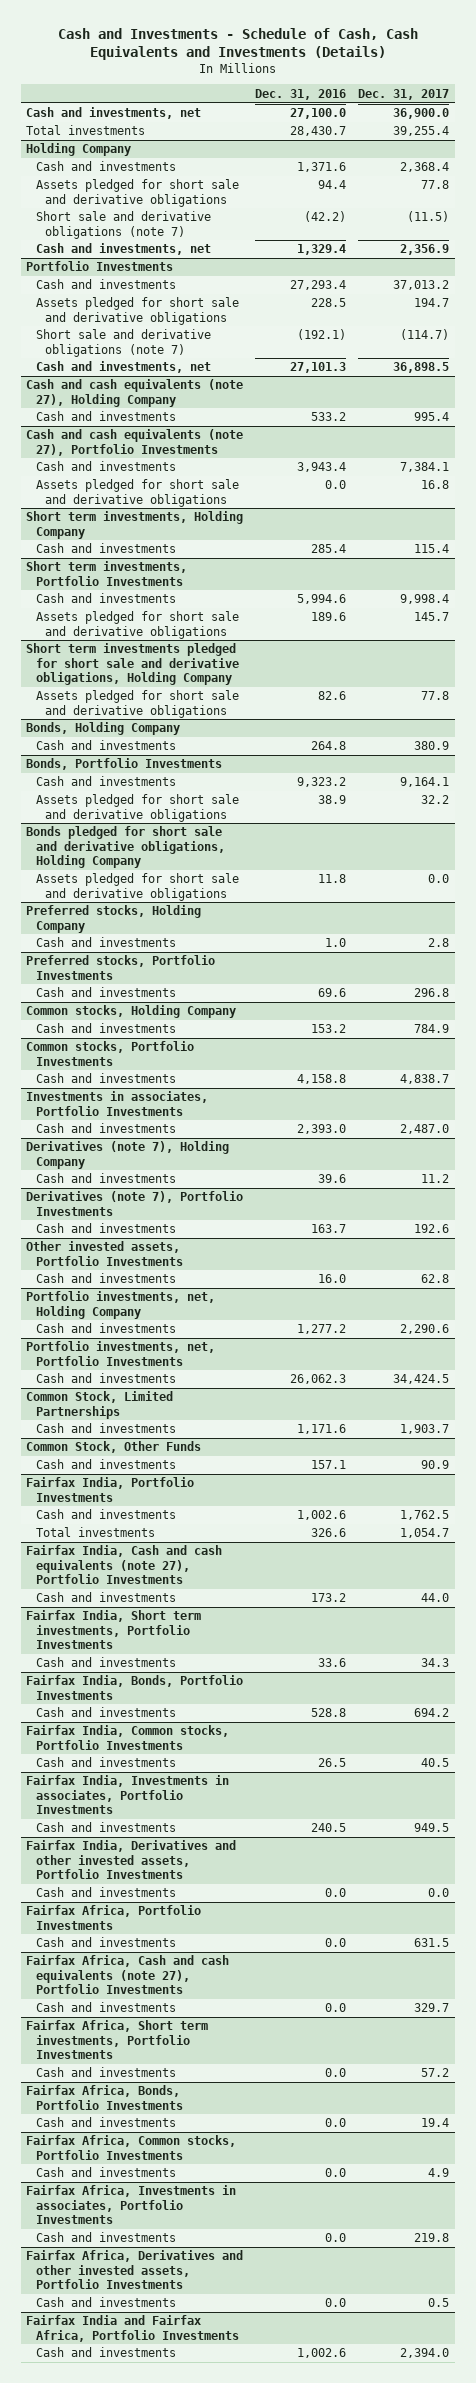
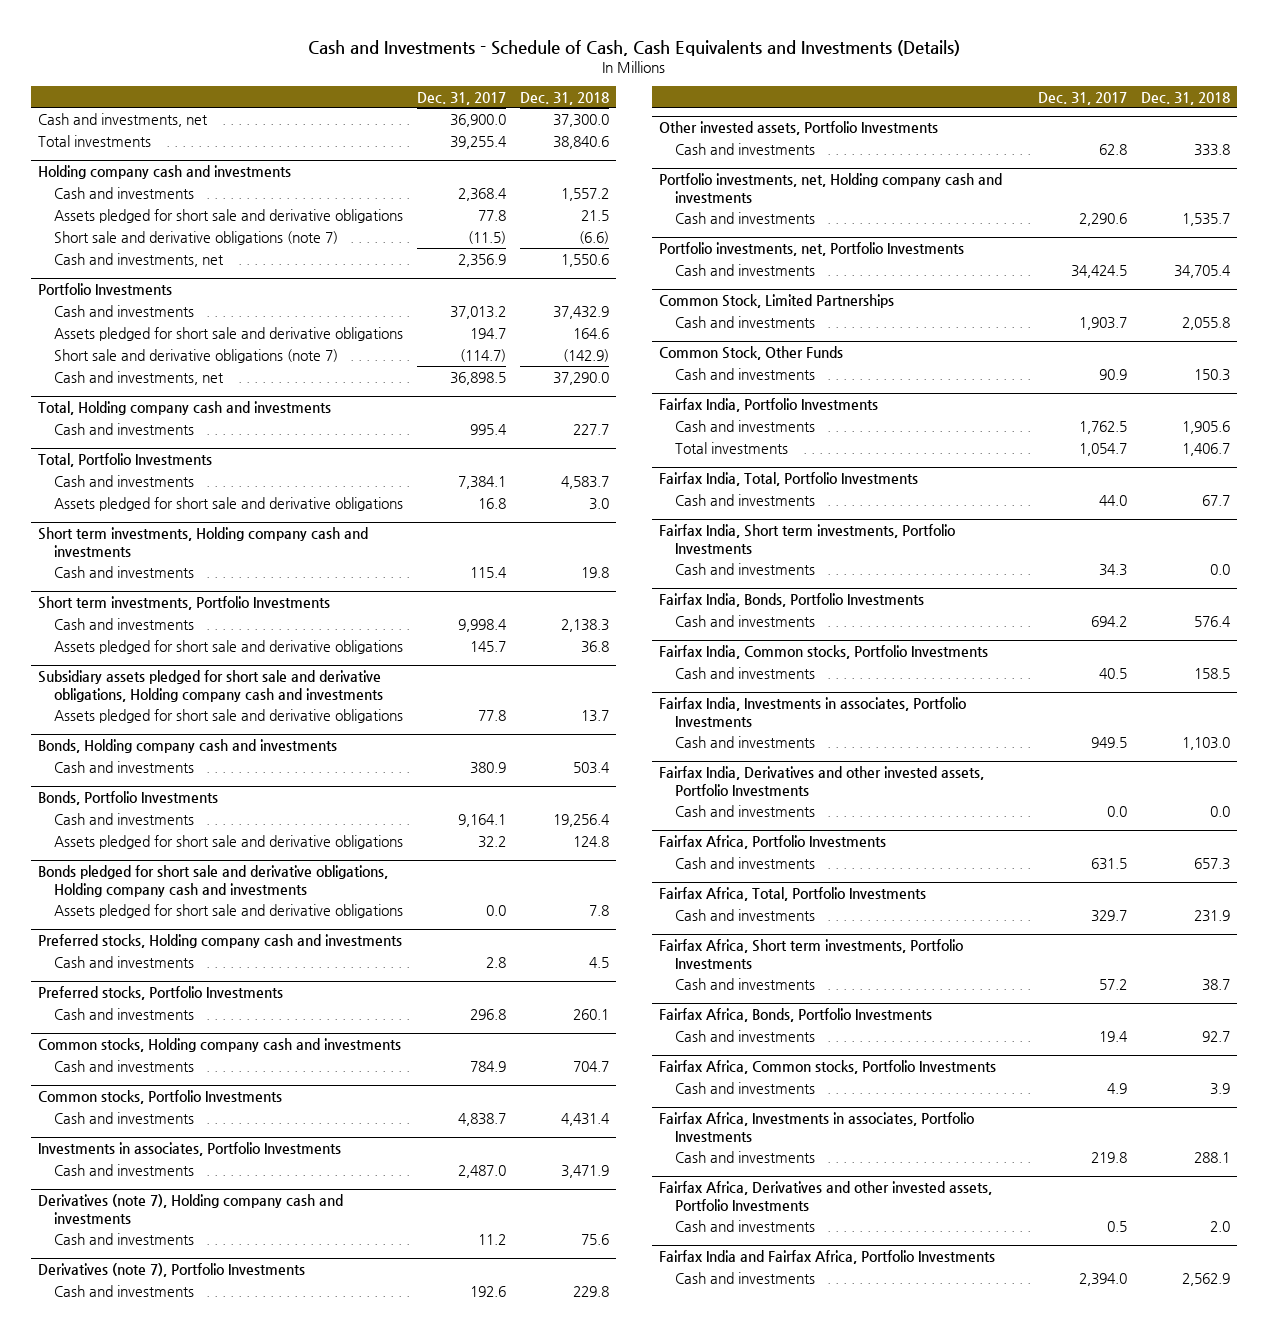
- | Dec. 31, 2016 | Dec. 31, 2017
+ | Dec. 31, 2017 | Dec. 31, 2018
- Holding Company
+ Holding company cash and investments
- Cash and cash equivalents (note 27), Holding Company
+ Total, Holding company cash and investments
- Cash and cash equivalents (note 27), Portfolio Investments
+ Total, Portfolio Investments
- Short term investments, Holding Company
+ Short term investments, Holding company cash and investments
- Short term investments pledged for short sale and derivative obligations, Holding Company
+ Subsidiary assets pledged for short sale and derivative obligations, Holding company cash and investments
- Bonds, Holding Company
+ Bonds, Holding company cash and investments
- Bonds pledged for short sale and derivative obligations, Holding Company
+ Bonds pledged for short sale and derivative obligations, Holding company cash and investments
- Preferred stocks, Holding Company
+ Preferred stocks, Holding company cash and investments
- Common stocks, Holding Company
+ Common stocks, Holding company cash and investments
- Derivatives (note 7), Holding Company
+ Derivatives (note 7), Holding company cash and investments
- Portfolio investments, net, Holding Company
+ Portfolio investments, net, Holding company cash and investments
- Fairfax India, Cash and cash equivalents (note 27), Portfolio Investments
+ Fairfax India, Total, Portfolio Investments
- Fairfax Africa, Cash and cash equivalents (note 27), Portfolio Investments
+ Fairfax Africa, Total, Portfolio Investments

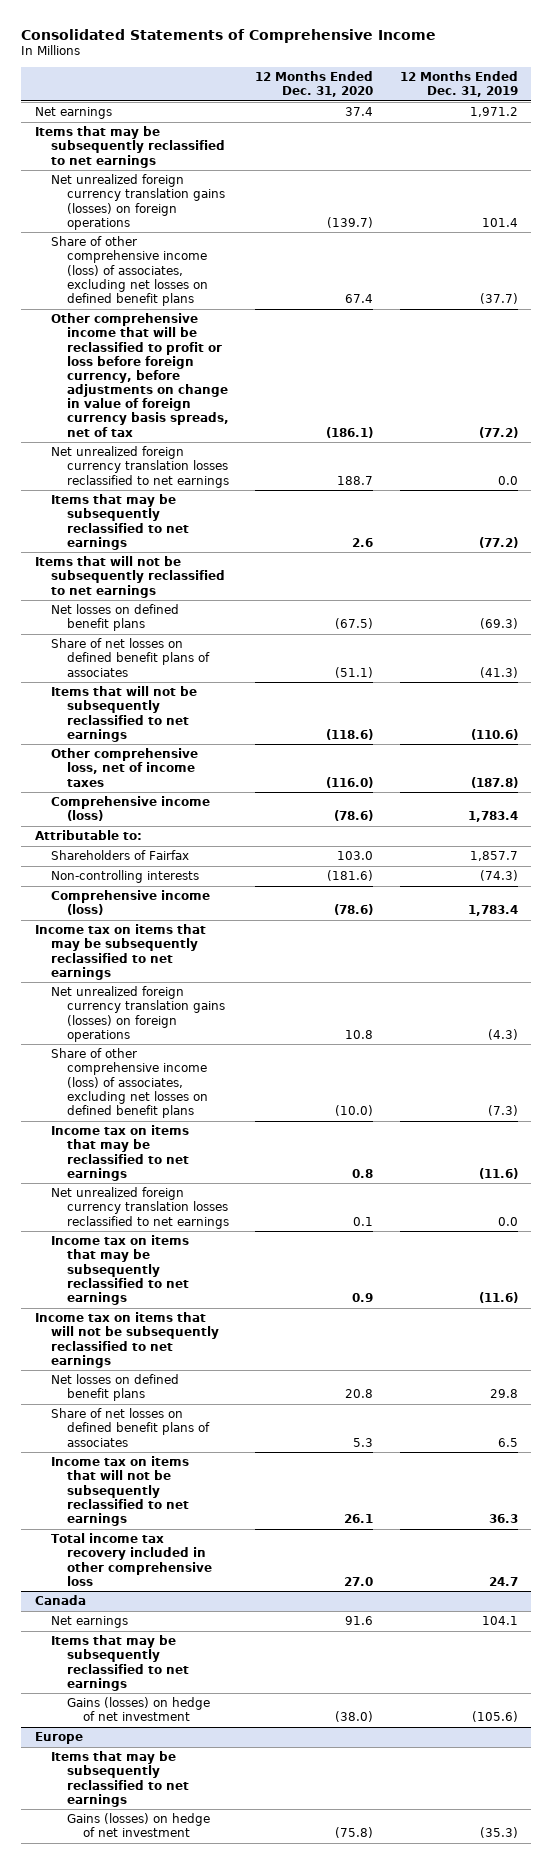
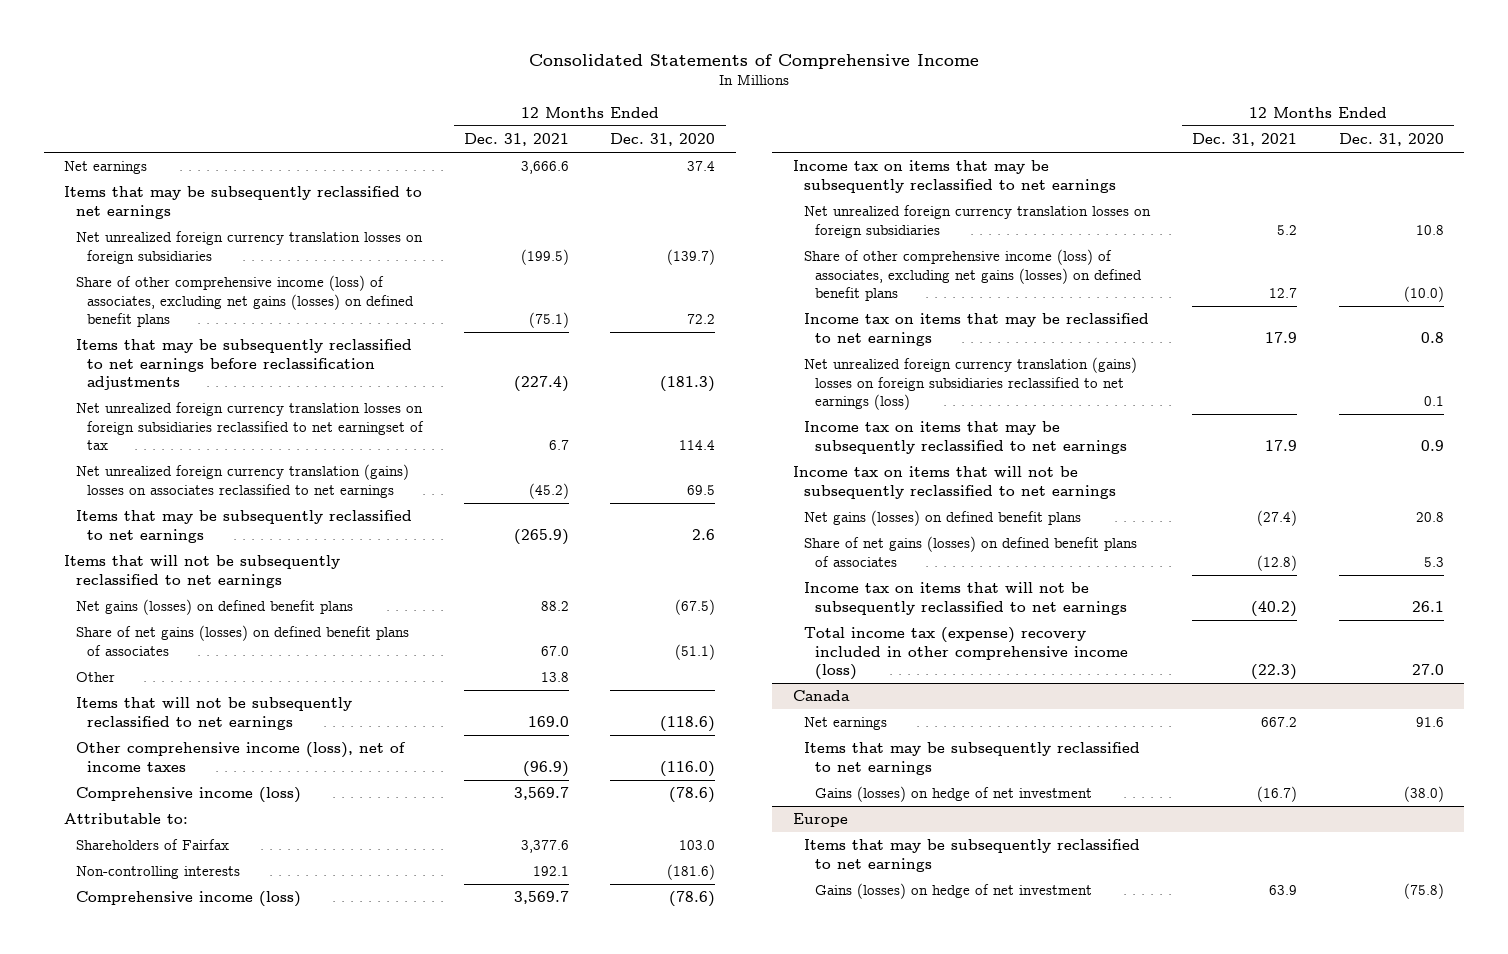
- | 12 Months Ended Dec. 31, 2020 | 12 Months Ended Dec. 31, 2019
+ | 12 Months Ended Dec. 31, 2021 | 12 Months Ended Dec. 31, 2020
- Net unrealized foreign currency translation gains (losses) on foreign operations | (139.7) | 101.4
- Share of other comprehensive income (loss) of associates, excluding net losses on defined benefit plans | 67.4 | (37.7)
- Other comprehensive income that will be reclassified to profit or loss before foreign currency, before adjustments on change in value of foreign currency basis spreads, net of tax | (186.1) | (77.2)
- Net unrealized foreign currency translation losses reclassified to net earnings | 188.7 | 0.0
+ Net unrealized foreign currency translation losses on foreign subsidiaries | (199.5) | (139.7)
+ Share of other comprehensive income (loss) of associates, excluding net gains (losses) on defined benefit plans | (75.1) | 72.2
+ Items that may be subsequently reclassified to net earnings before reclassification adjustments | (227.4) | (181.3)
+ Net unrealized foreign currency translation losses on foreign subsidiaries reclassified to net earningset of tax | 6.7 | 114.4
+ Net unrealized foreign currency translation (gains) losses on associates reclassified to net earnings | (45.2) | 69.5
- Net losses on defined benefit plans | (67.5) | (69.3)
- Share of net losses on defined benefit plans of associates | (51.1) | (41.3)
+ Net gains (losses) on defined benefit plans | 88.2 | (67.5)
+ Share of net gains (losses) on defined benefit plans of associates | 67.0 | (51.1)
+ Other | 13.8 |
- Other comprehensive loss, net of income taxes | (116.0) | (187.8)
+ Other comprehensive income (loss), net of income taxes | (96.9) | (116.0)
- Net unrealized foreign currency translation gains (losses) on foreign operations | 10.8 | (4.3)
- Share of other comprehensive income (loss) of associates, excluding net losses on defined benefit plans | (10.0) | (7.3)
+ Net unrealized foreign currency translation losses on foreign subsidiaries | 5.2 | 10.8
+ Share of other comprehensive income (loss) of associates, excluding net gains (losses) on defined benefit plans | 12.7 | (10.0)
- Net unrealized foreign currency translation losses reclassified to net earnings | 0.1 | 0.0
+ Net unrealized foreign currency translation (gains) losses on foreign subsidiaries reclassified to net earnings (loss) | | 0.1
- Net losses on defined benefit plans | 20.8 | 29.8
- Share of net losses on defined benefit plans of associates | 5.3 | 6.5
+ Net gains (losses) on defined benefit plans | (27.4) | 20.8
+ Share of net gains (losses) on defined benefit plans of associates | (12.8) | 5.3
- Total income tax recovery included in other comprehensive loss | 27.0 | 24.7
+ Total income tax (expense) recovery included in other comprehensive income (loss) | (22.3) | 27.0

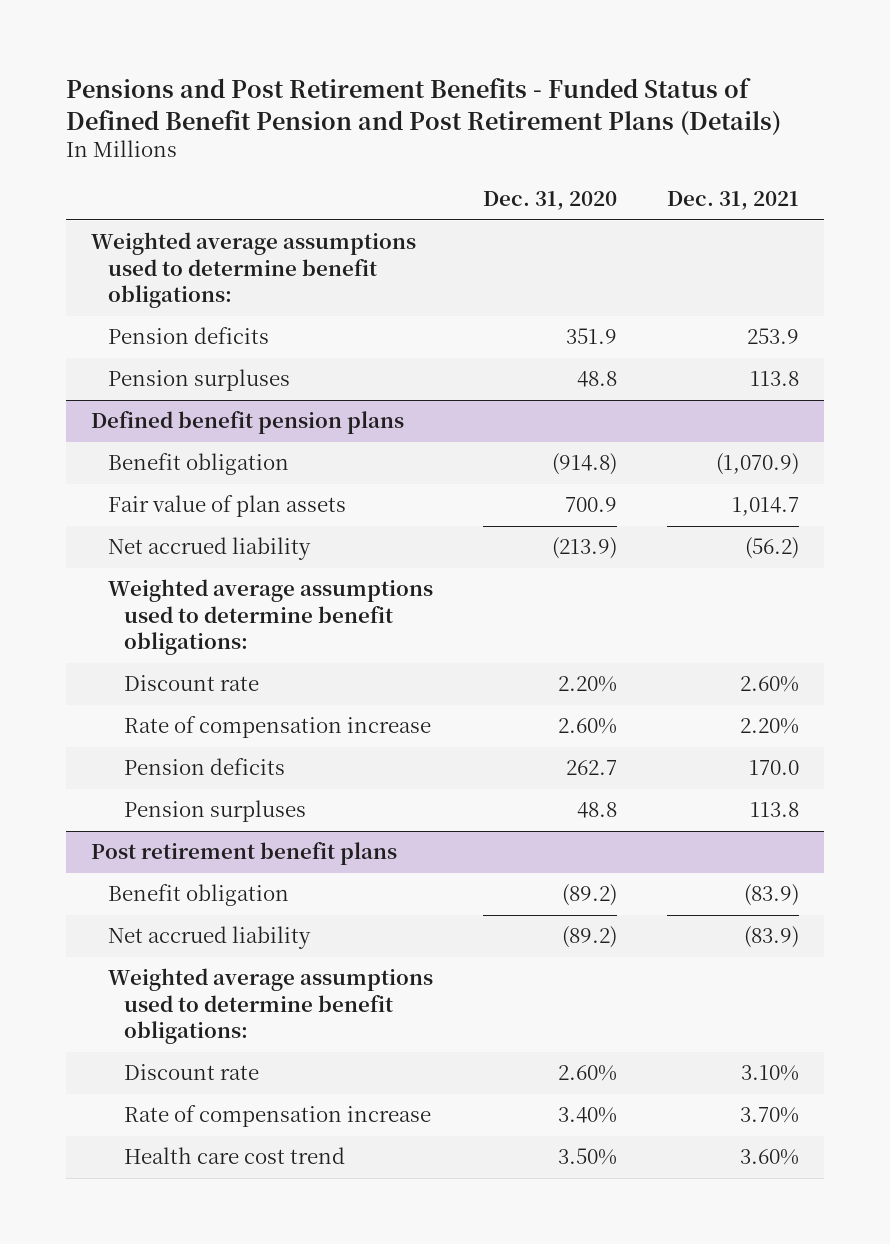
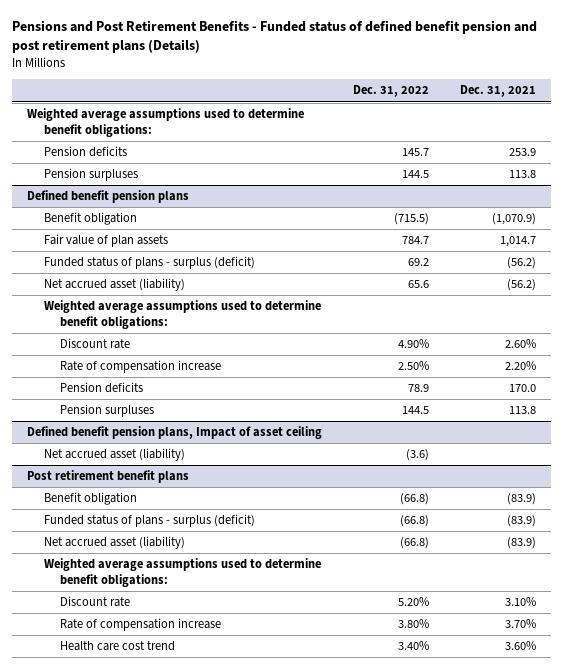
- Pensions and Post Retirement Benefits - Funded Status of Defined Benefit Pension and Post Retirement Plans (Details)
+ Pensions and Post Retirement Benefits - Funded status of defined benefit pension and post retirement plans (Details)
- | Dec. 31, 2020 | Dec. 31, 2021
+ | Dec. 31, 2022 | Dec. 31, 2021
@ Defined benefit pension plans
- Net accrued liability | (213.9) | (56.2)
+ Funded status of plans - surplus (deficit) | 69.2 | (56.2)
+ Net accrued asset (liability) | 65.6 | (56.2)
+ Defined benefit pension plans, Impact of asset ceiling
+ Net accrued asset (liability) | (3.6) |
@ Post retirement benefit plans
- Net accrued liability | (89.2) | (83.9)
+ Funded status of plans - surplus (deficit) | (66.8) | (83.9)
+ Net accrued asset (liability) | (66.8) | (83.9)

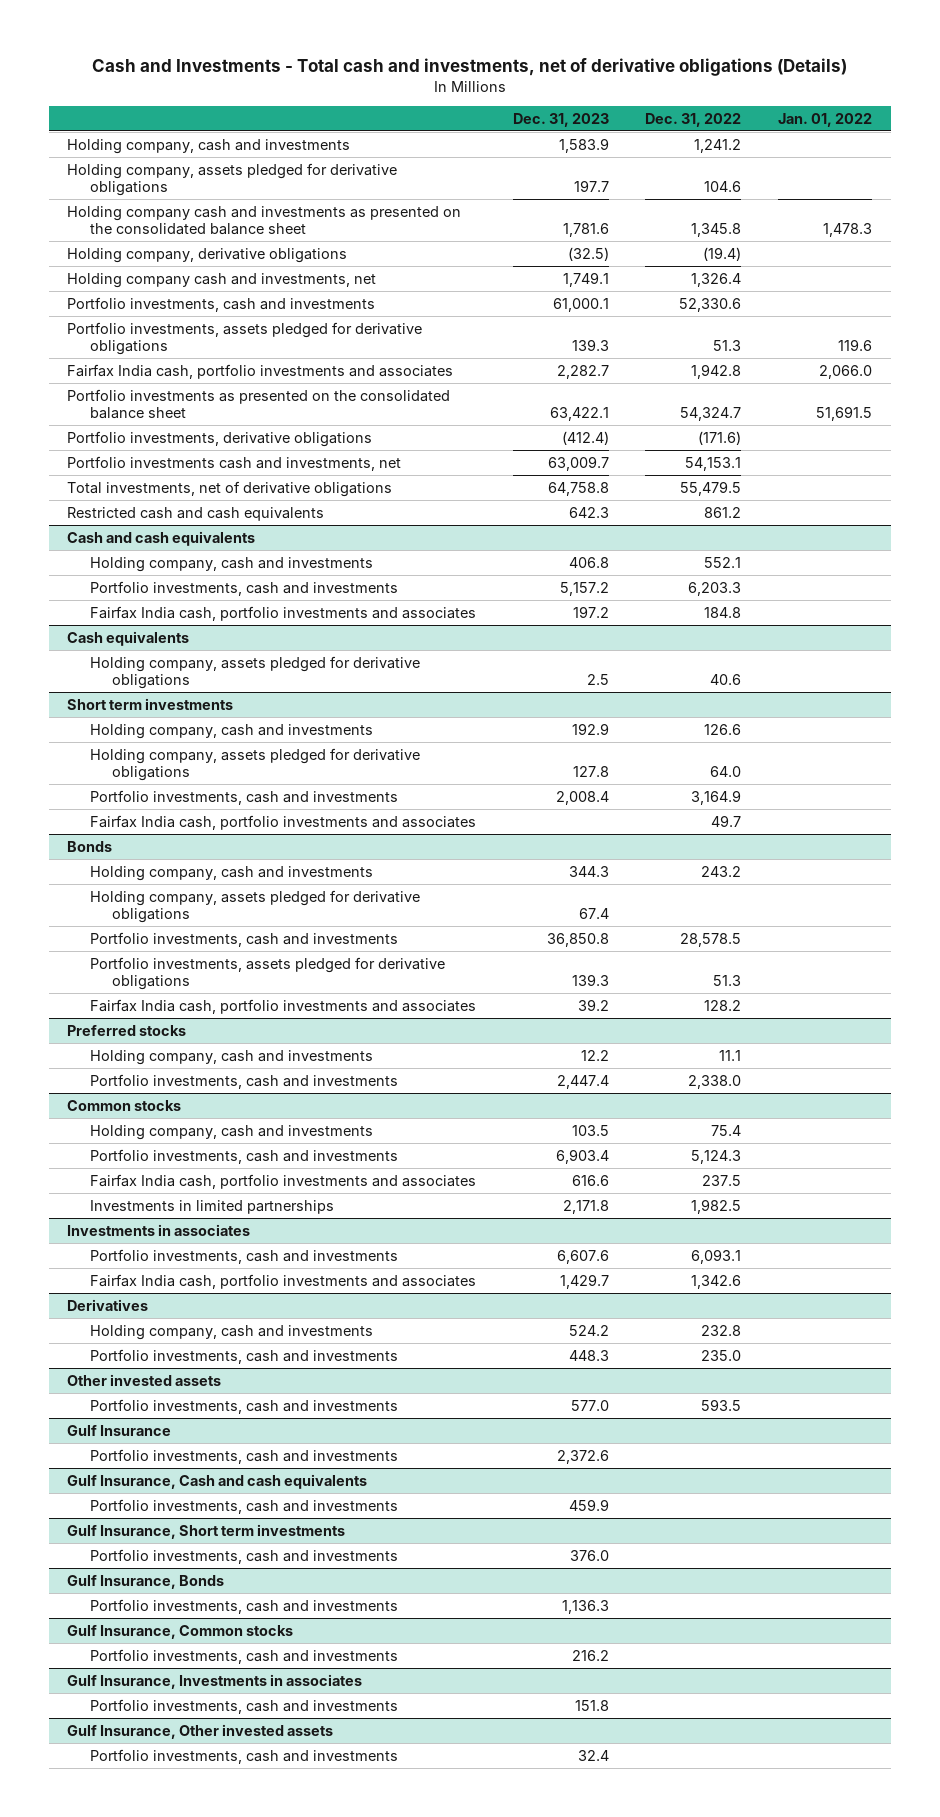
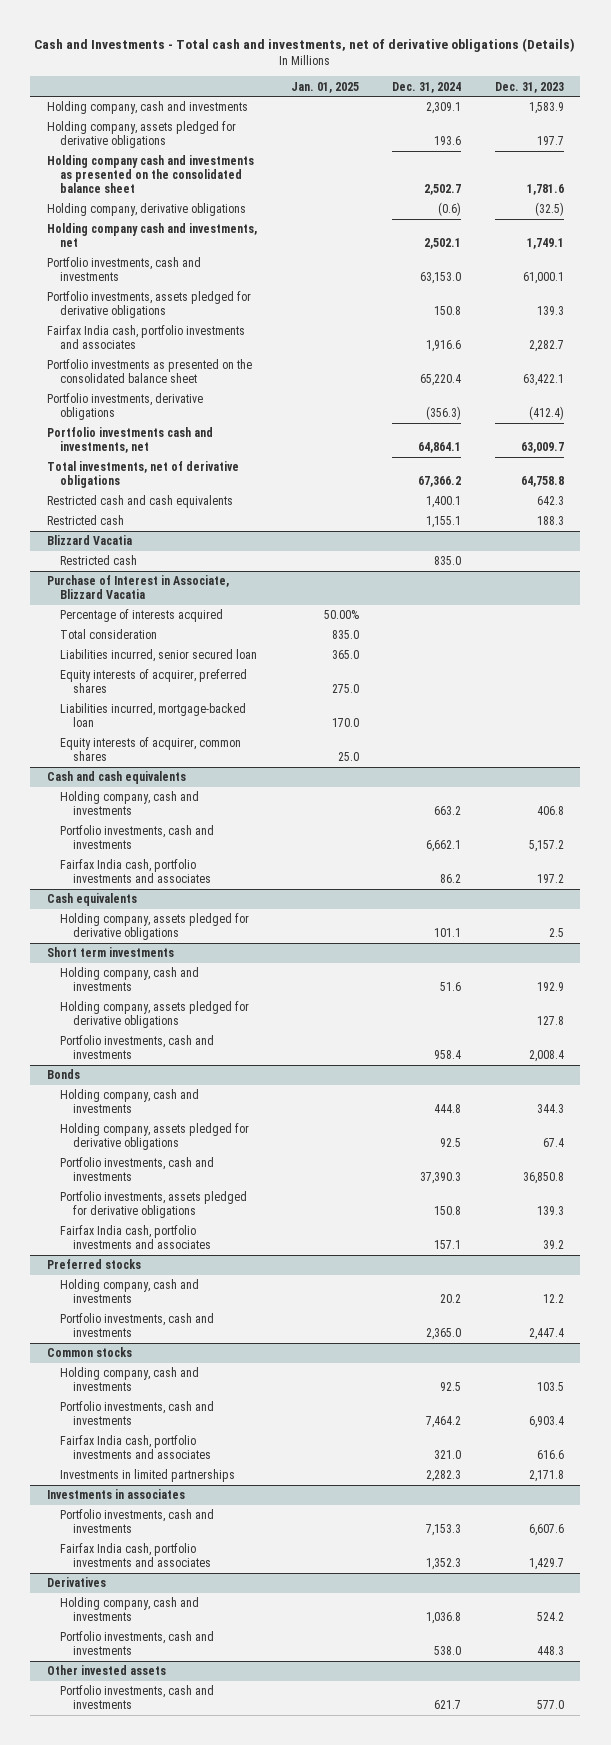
- | Dec. 31, 2023 | Dec. 31, 2022 | Jan. 01, 2022
+ | Jan. 01, 2025 | Dec. 31, 2024 | Dec. 31, 2023
+ Restricted cash | | 1,155.1 | 188.3
+ Blizzard Vacatia
+ Restricted cash | | 835.0 |
+ Purchase of Interest in Associate, Blizzard Vacatia
+ Percentage of interests acquired | 50.00% | |
+ Total consideration | 835.0 | |
+ Liabilities incurred, senior secured loan | 365.0 | |
+ Equity interests of acquirer, preferred shares | 275.0 | |
+ Liabilities incurred, mortgage-backed loan | 170.0 | |
+ Equity interests of acquirer, common shares | 25.0 | |
@ Short term investments
- Fairfax India cash, portfolio investments and associates | | 49.7 |
- Gulf Insurance
- Portfolio investments, cash and investments | 2,372.6 | |
- Gulf Insurance, Cash and cash equivalents
- Portfolio investments, cash and investments | 459.9 | |
- Gulf Insurance, Short term investments
- Portfolio investments, cash and investments | 376.0 | |
- Gulf Insurance, Bonds
- Portfolio investments, cash and investments | 1,136.3 | |
- Gulf Insurance, Common stocks
- Portfolio investments, cash and investments | 216.2 | |
- Gulf Insurance, Investments in associates
- Portfolio investments, cash and investments | 151.8 | |
- Gulf Insurance, Other invested assets
- Portfolio investments, cash and investments | 32.4 | |

